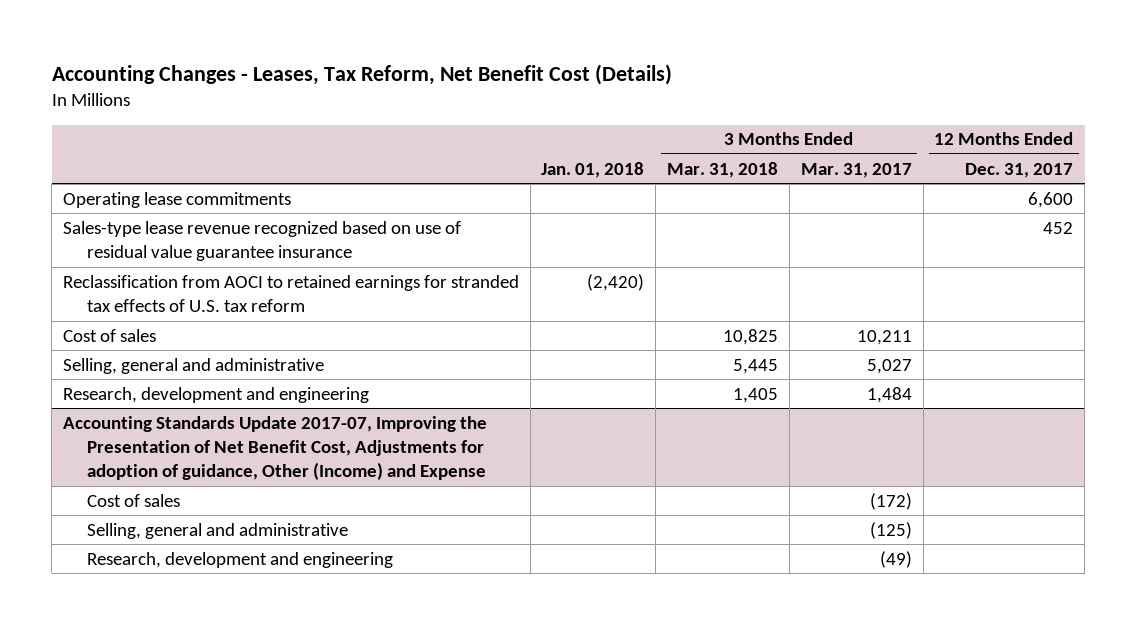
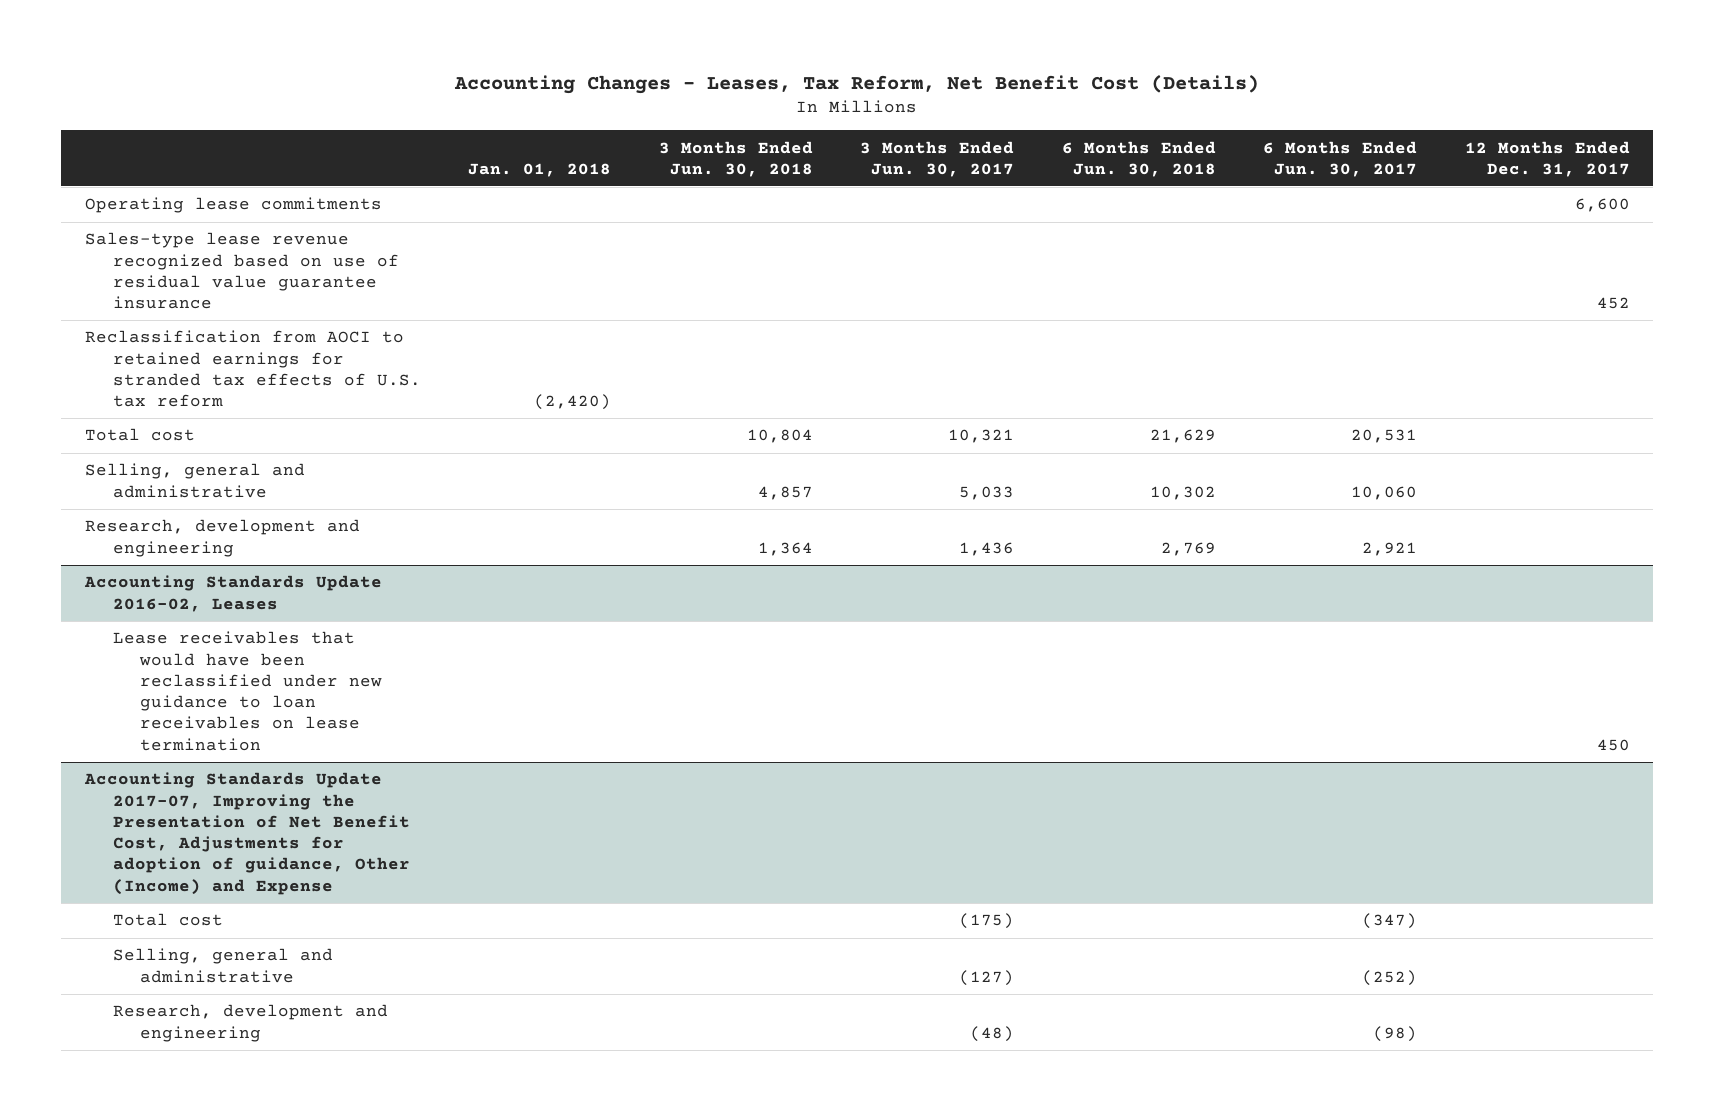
- | Jan. 01, 2018 | 3 Months Ended Mar. 31, 2018 | 3 Months Ended Mar. 31, 2017 | 12 Months Ended Dec. 31, 2017
+ | Jan. 01, 2018 | 3 Months Ended Jun. 30, 2018 | 3 Months Ended Jun. 30, 2017 | 6 Months Ended Jun. 30, 2018 | 6 Months Ended Jun. 30, 2017 | 12 Months Ended Dec. 31, 2017
- Cost of sales | | 10,825 | 10,211 |
+ Total cost | | 10,804 | 10,321 | 21,629 | 20,531 |
+ Accounting Standards Update 2016-02, Leases
+ Lease receivables that would have been reclassified under new guidance to loan receivables on lease termination | | | | | | 450
@ Accounting Standards Update 2017-07, Improving the Presentation of Net Benefit Cost, Adjustments for adoption of guidance, Other (Income) and Expense
- Cost of sales | | | (172) |
+ Total cost | | | (175) | | (347) |

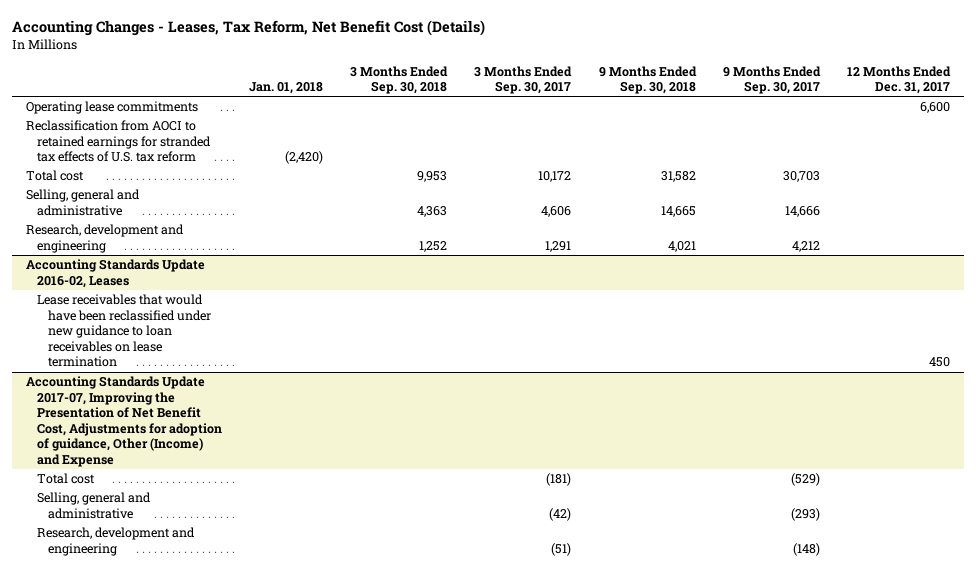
- | Jan. 01, 2018 | 3 Months Ended Jun. 30, 2018 | 3 Months Ended Jun. 30, 2017 | 6 Months Ended Jun. 30, 2018 | 6 Months Ended Jun. 30, 2017 | 12 Months Ended Dec. 31, 2017
+ | Jan. 01, 2018 | 3 Months Ended Sep. 30, 2018 | 3 Months Ended Sep. 30, 2017 | 9 Months Ended Sep. 30, 2018 | 9 Months Ended Sep. 30, 2017 | 12 Months Ended Dec. 31, 2017
- Sales-type lease revenue recognized based on use of residual value guarantee insurance | | | | | | 452

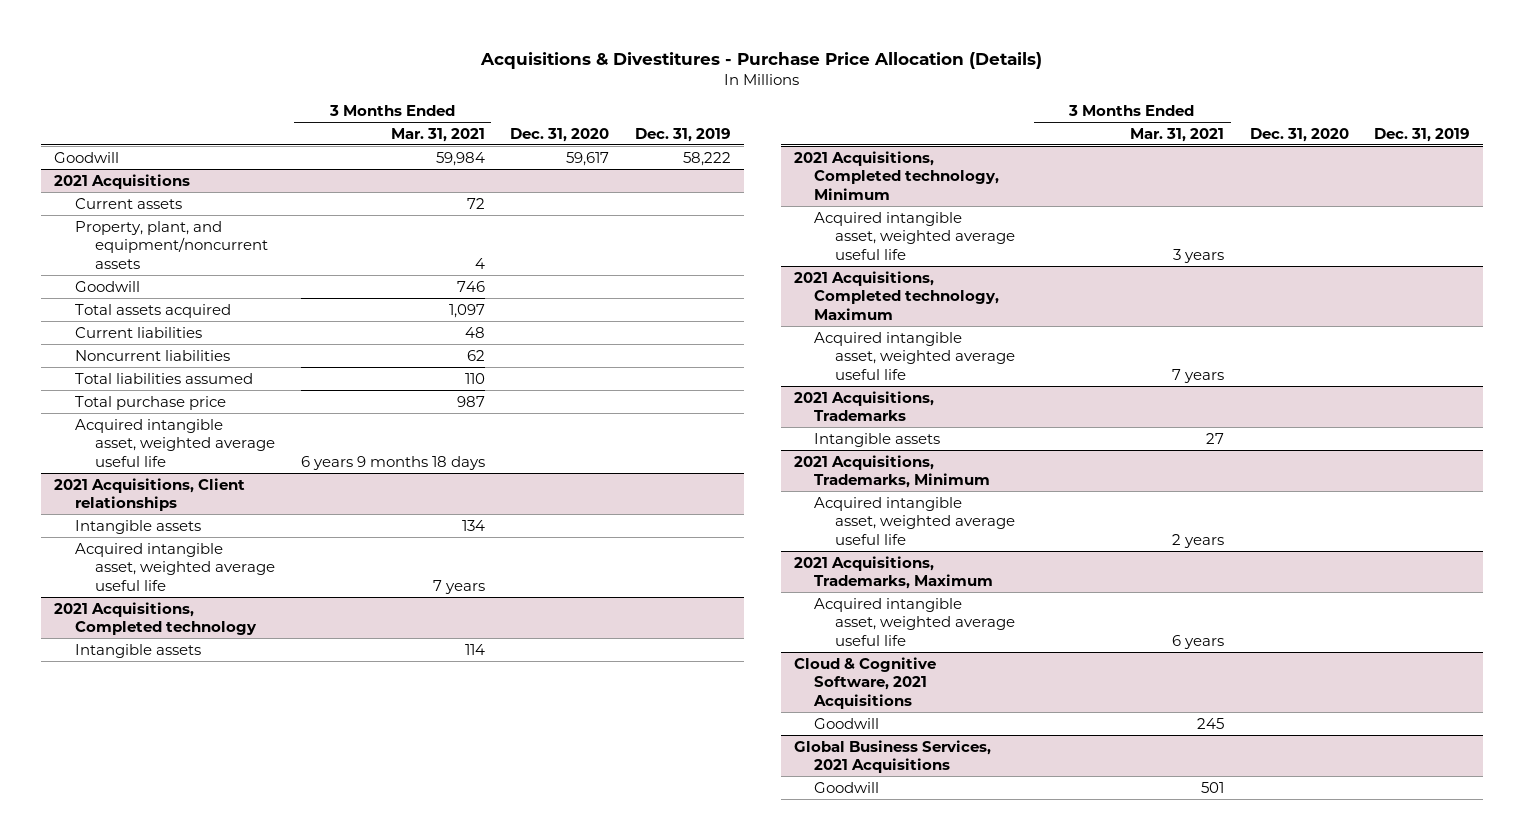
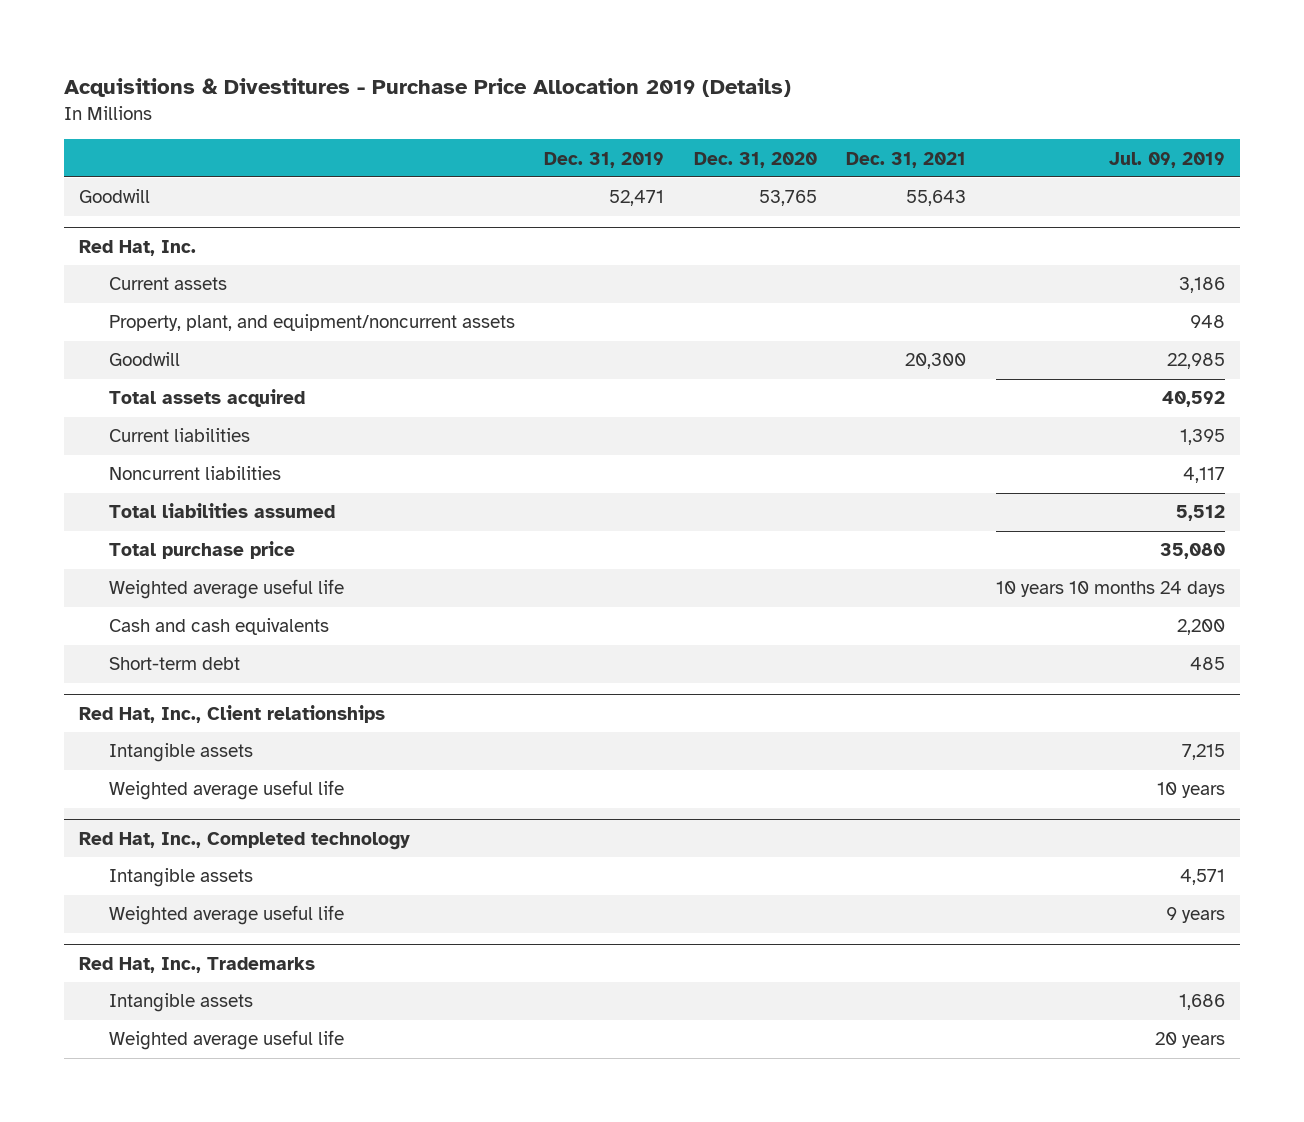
- Acquisitions & Divestitures - Purchase Price Allocation (Details)
+ Acquisitions & Divestitures - Purchase Price Allocation 2019 (Details)
- | 3 Months Ended Mar. 31, 2021 | Dec. 31, 2020 | Dec. 31, 2019
+ | Dec. 31, 2019 | Dec. 31, 2020 | Dec. 31, 2021 | Jul. 09, 2019
- Goodwill | 59,984 | 59,617 | 58,222
- 2021 Acquisitions
- Current assets | 72 | |
- Property, plant, and equipment/noncurrent assets | 4 | |
- Goodwill | 746 | |
- Total assets acquired | 1,097 | |
- Current liabilities | 48 | |
- Noncurrent liabilities | 62 | |
- Total liabilities assumed | 110 | |
- Total purchase price | 987 | |
- Acquired intangible asset, weighted average useful life | 6 years 9 months 18 days | |
- 2021 Acquisitions, Client relationships
- Intangible assets | 134 | |
- Acquired intangible asset, weighted average useful life | 7 years | |
- 2021 Acquisitions, Completed technology
- Intangible assets | 114 | |
- 2021 Acquisitions, Completed technology, Minimum
- Acquired intangible asset, weighted average useful life | 3 years | |
- 2021 Acquisitions, Completed technology, Maximum
- Acquired intangible asset, weighted average useful life | 7 years | |
- 2021 Acquisitions, Trademarks
- Intangible assets | 27 | |
- 2021 Acquisitions, Trademarks, Minimum
- Acquired intangible asset, weighted average useful life | 2 years | |
- 2021 Acquisitions, Trademarks, Maximum
- Acquired intangible asset, weighted average useful life | 6 years | |
- Cloud & Cognitive Software, 2021 Acquisitions
- Goodwill | 245 | |
- Global Business Services, 2021 Acquisitions
- Goodwill | 501 | |
+ Goodwill | 52,471 | 53,765 | 55,643 |
+ Red Hat, Inc.
+ Current assets | | | | 3,186
+ Property, plant, and equipment/noncurrent assets | | | | 948
+ Goodwill | | | 20,300 | 22,985
+ Total assets acquired | | | | 40,592
+ Current liabilities | | | | 1,395
+ Noncurrent liabilities | | | | 4,117
+ Total liabilities assumed | | | | 5,512
+ Total purchase price | | | | 35,080
+ Weighted average useful life | | | | 10 years 10 months 24 days
+ Cash and cash equivalents | | | | 2,200
+ Short-term debt | | | | 485
+ Red Hat, Inc., Client relationships
+ Intangible assets | | | | 7,215
+ Weighted average useful life | | | | 10 years
+ Red Hat, Inc., Completed technology
+ Intangible assets | | | | 4,571
+ Weighted average useful life | | | | 9 years
+ Red Hat, Inc., Trademarks
+ Intangible assets | | | | 1,686
+ Weighted average useful life | | | | 20 years

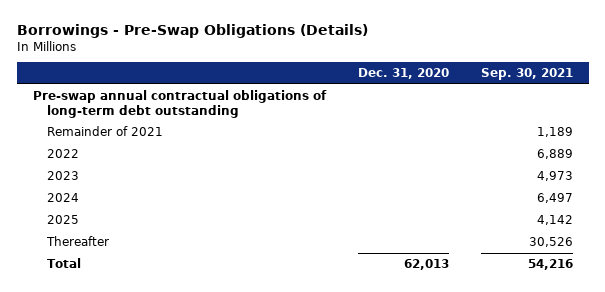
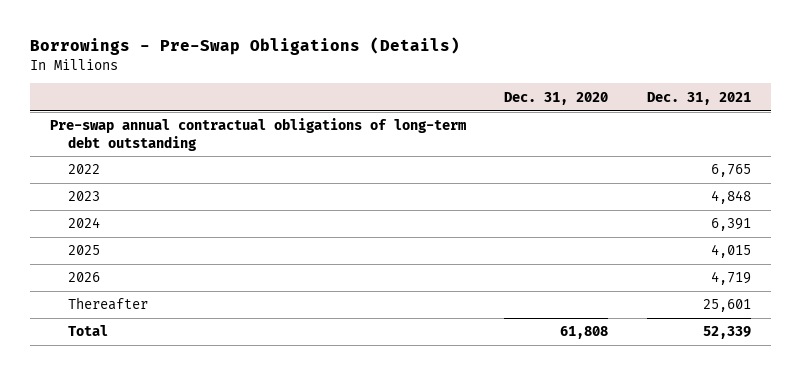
- | Dec. 31, 2020 | Sep. 30, 2021
+ | Dec. 31, 2020 | Dec. 31, 2021
- Remainder of 2021 | | 1,189
+ 2026 | | 4,719
- Total | 62,013 | 54,216
+ Total | 61,808 | 52,339

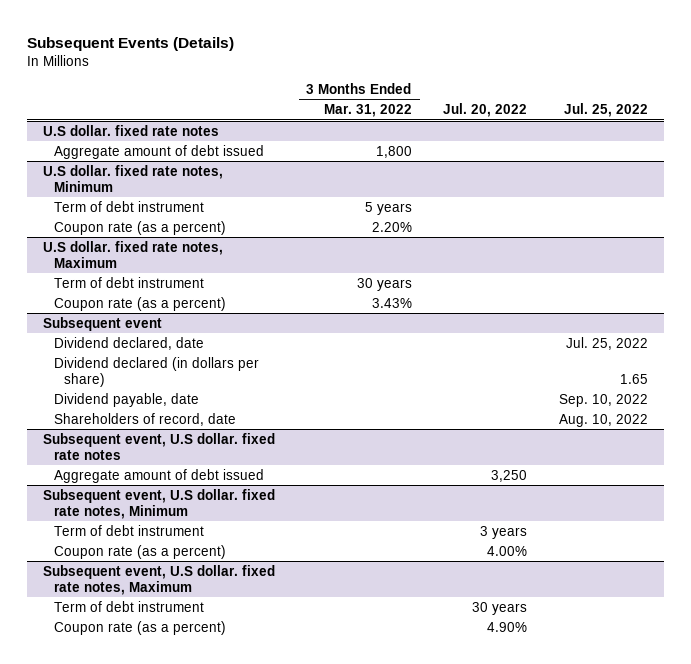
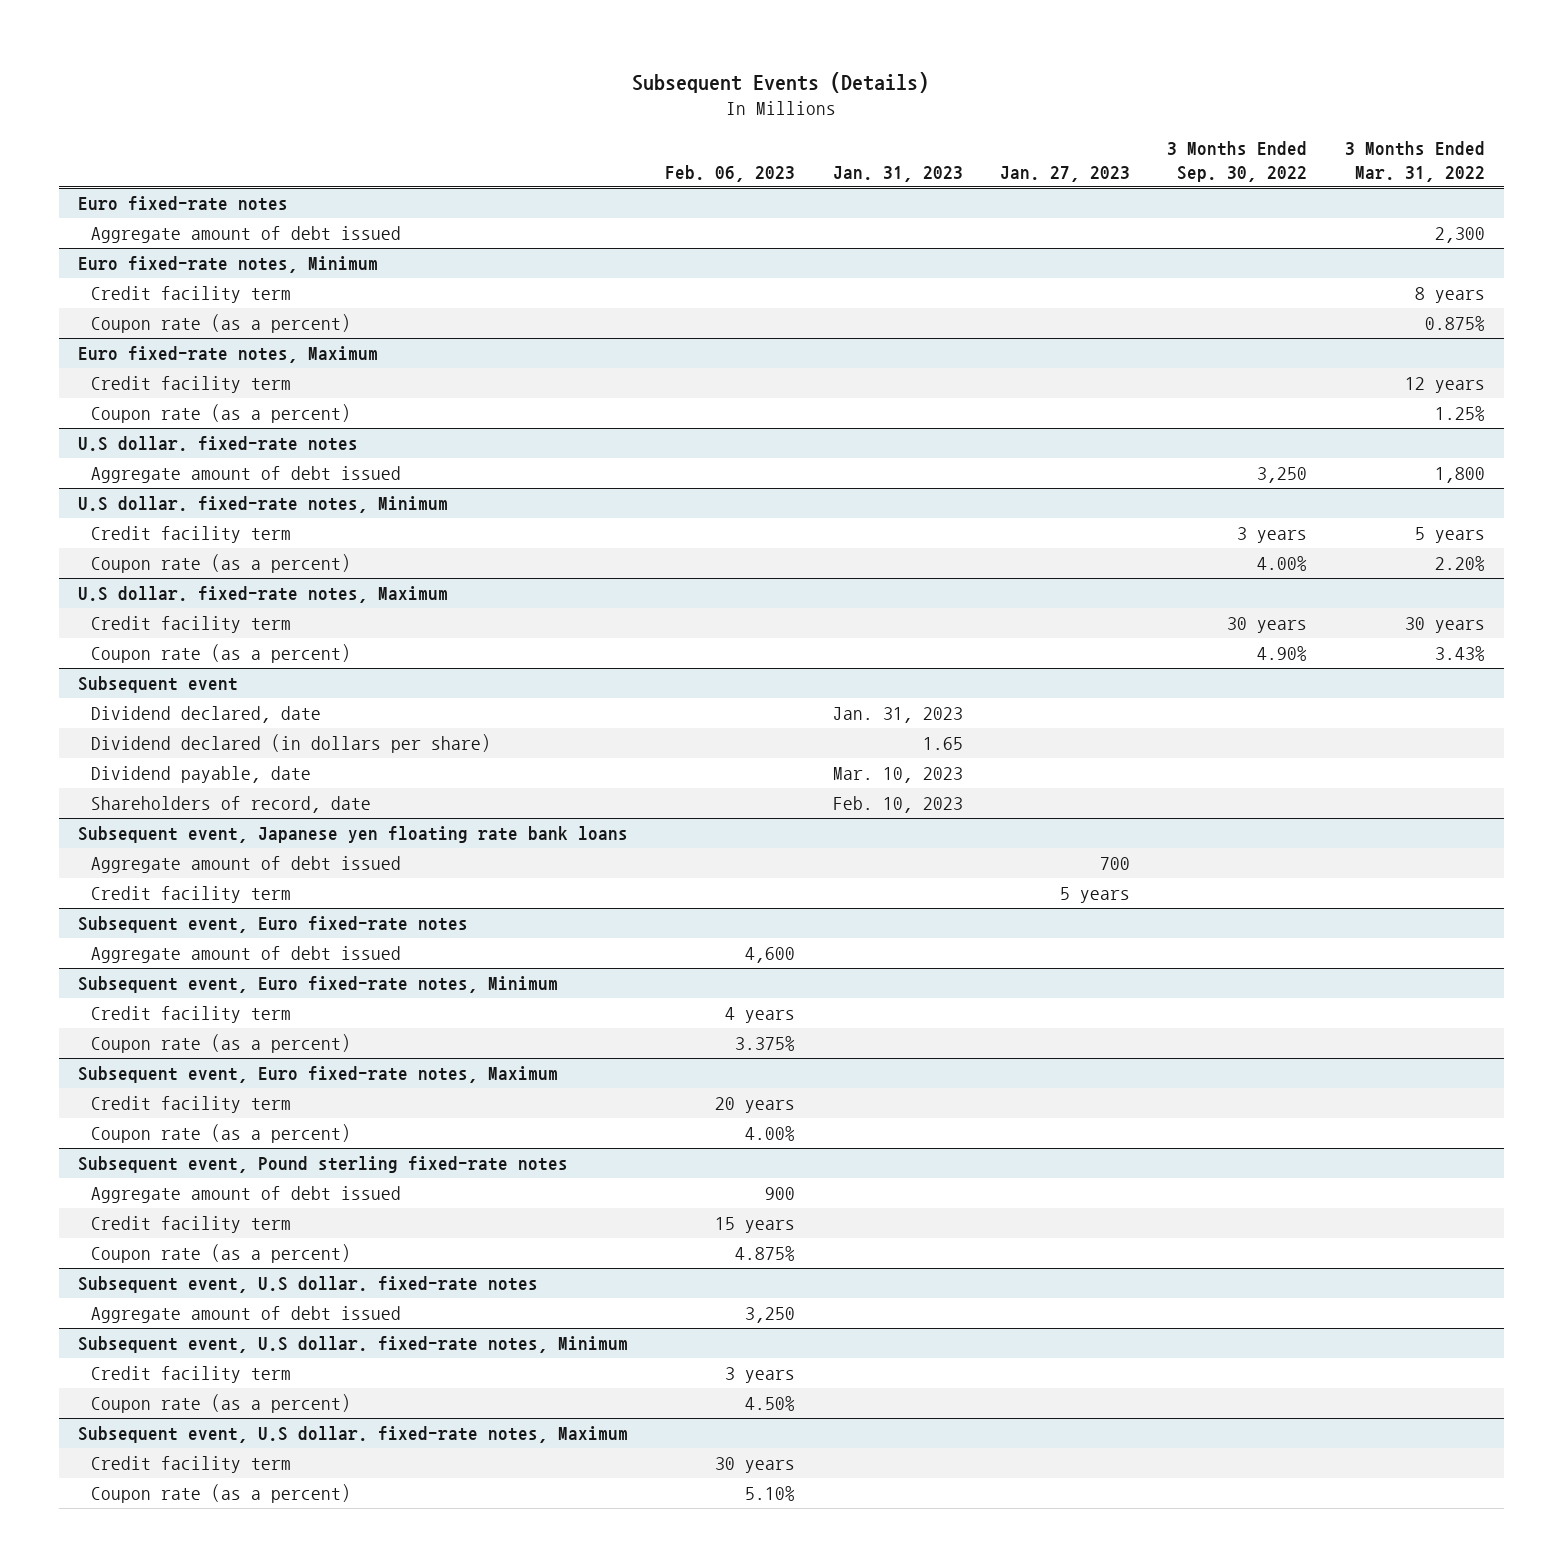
- | 3 Months Ended Mar. 31, 2022 | Jul. 20, 2022 | Jul. 25, 2022
+ | Feb. 06, 2023 | Jan. 31, 2023 | Jan. 27, 2023 | 3 Months Ended Sep. 30, 2022 | 3 Months Ended Mar. 31, 2022
- U.S dollar. fixed rate notes
+ Euro fixed-rate notes
+ Aggregate amount of debt issued | | | | | 2,300
+ Euro fixed-rate notes, Minimum
+ Credit facility term | | | | | 8 years
+ Coupon rate (as a percent) | | | | | 0.875%
+ Euro fixed-rate notes, Maximum
+ Credit facility term | | | | | 12 years
+ Coupon rate (as a percent) | | | | | 1.25%
+ U.S dollar. fixed-rate notes
- U.S dollar. fixed rate notes, Minimum
- Term of debt instrument | 5 years | |
+ U.S dollar. fixed-rate notes, Minimum
+ Credit facility term | | | | 3 years | 5 years
- U.S dollar. fixed rate notes, Maximum
- Term of debt instrument | 30 years | |
+ U.S dollar. fixed-rate notes, Maximum
+ Credit facility term | | | | 30 years | 30 years
- Subsequent event, U.S dollar. fixed rate notes
+ Subsequent event, Japanese yen floating rate bank loans
+ Aggregate amount of debt issued | | | 700 | |
+ Credit facility term | | | 5 years | |
+ Subsequent event, Euro fixed-rate notes
+ Aggregate amount of debt issued | 4,600 | | | |
+ Subsequent event, Euro fixed-rate notes, Minimum
+ Credit facility term | 4 years | | | |
+ Coupon rate (as a percent) | 3.375% | | | |
+ Subsequent event, Euro fixed-rate notes, Maximum
+ Credit facility term | 20 years | | | |
+ Coupon rate (as a percent) | 4.00% | | | |
+ Subsequent event, Pound sterling fixed-rate notes
+ Aggregate amount of debt issued | 900 | | | |
+ Credit facility term | 15 years | | | |
+ Coupon rate (as a percent) | 4.875% | | | |
+ Subsequent event, U.S dollar. fixed-rate notes
- Subsequent event, U.S dollar. fixed rate notes, Minimum
- Term of debt instrument | | 3 years |
+ Subsequent event, U.S dollar. fixed-rate notes, Minimum
+ Credit facility term | 3 years | | | |
- Subsequent event, U.S dollar. fixed rate notes, Maximum
- Term of debt instrument | | 30 years |
+ Subsequent event, U.S dollar. fixed-rate notes, Maximum
+ Credit facility term | 30 years | | | |

